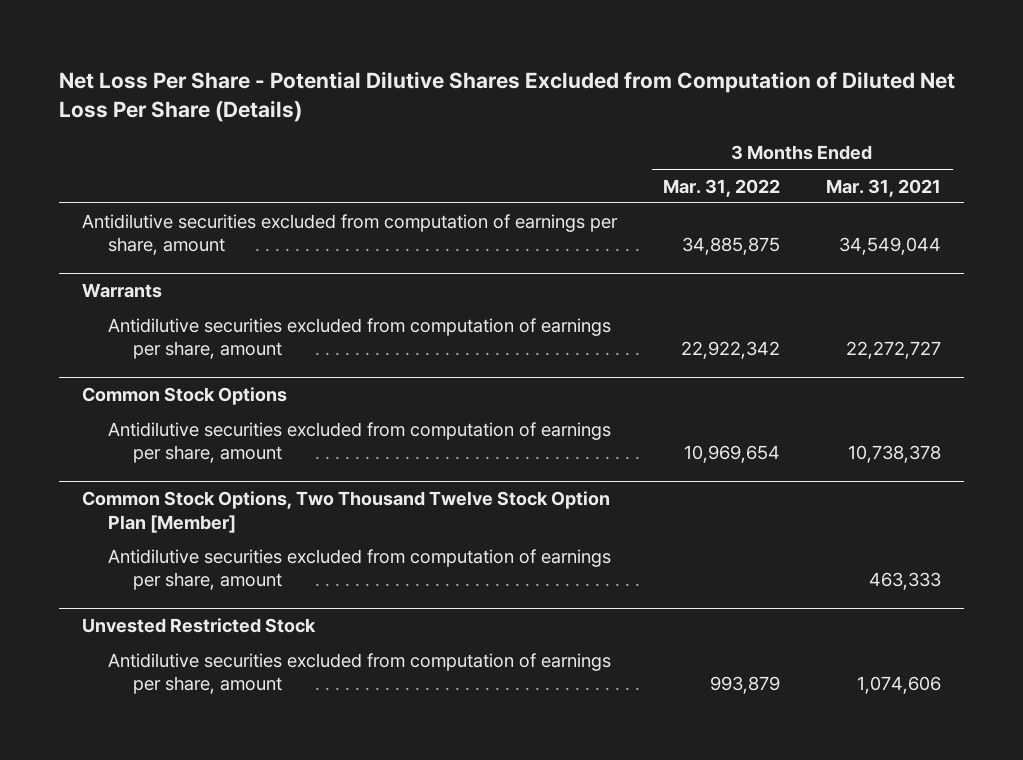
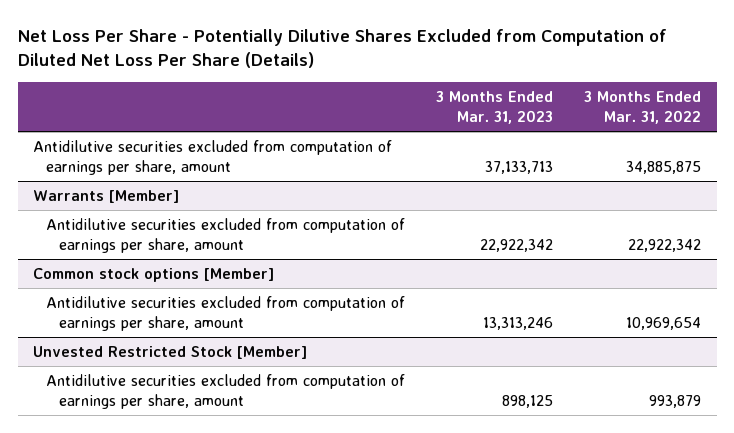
- Net Loss Per Share - Potential Dilutive Shares Excluded from Computation of Diluted Net Loss Per Share (Details)
+ Net Loss Per Share - Potentially Dilutive Shares Excluded from Computation of Diluted Net Loss Per Share (Details)
- | 3 Months Ended Mar. 31, 2022 | 3 Months Ended Mar. 31, 2021
+ | 3 Months Ended Mar. 31, 2023 | 3 Months Ended Mar. 31, 2022
- Warrants
+ Warrants [Member]
- Common Stock Options
+ Common stock options [Member]
- Common Stock Options, Two Thousand Twelve Stock Option Plan [Member]
- Antidilutive securities excluded from computation of earnings per share, amount | | 463,333
- Unvested Restricted Stock
+ Unvested Restricted Stock [Member]

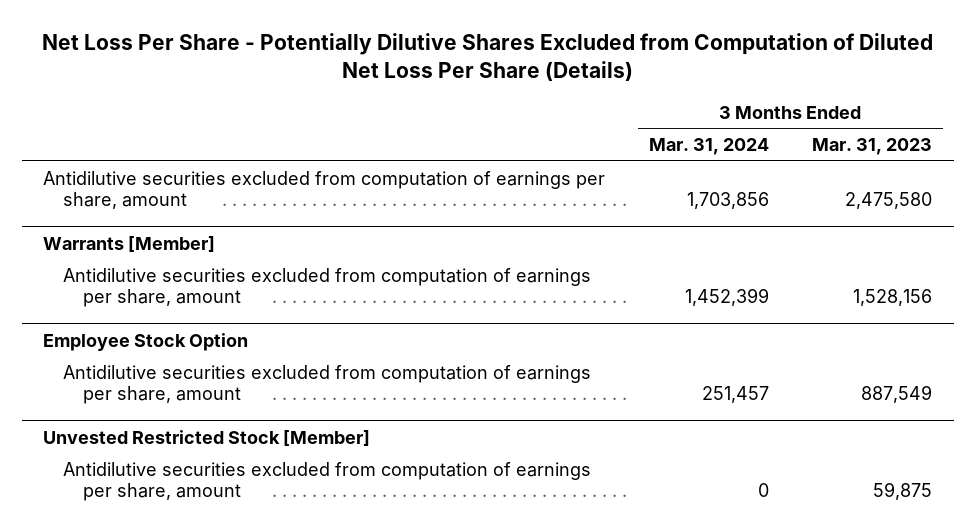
- | 3 Months Ended Mar. 31, 2023 | 3 Months Ended Mar. 31, 2022
+ | 3 Months Ended Mar. 31, 2024 | 3 Months Ended Mar. 31, 2023
- Antidilutive securities excluded from computation of earnings per share, amount | 37,133,713 | 34,885,875
+ Antidilutive securities excluded from computation of earnings per share, amount | 1,703,856 | 2,475,580
@ Warrants [Member]
- Antidilutive securities excluded from computation of earnings per share, amount | 22,922,342 | 22,922,342
- Common stock options [Member]
- Antidilutive securities excluded from computation of earnings per share, amount | 13,313,246 | 10,969,654
@ Warrants [Member]
+ Antidilutive securities excluded from computation of earnings per share, amount | 1,452,399 | 1,528,156
+ Employee Stock Option
+ Antidilutive securities excluded from computation of earnings per share, amount | 251,457 | 887,549
@ Unvested Restricted Stock [Member]
- Antidilutive securities excluded from computation of earnings per share, amount | 898,125 | 993,879
+ Antidilutive securities excluded from computation of earnings per share, amount | 0 | 59,875

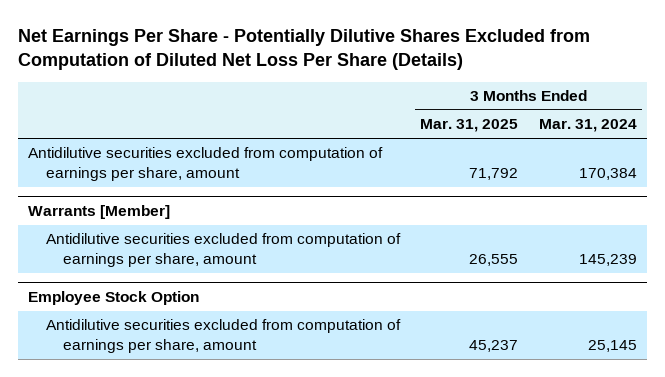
- Net Loss Per Share - Potentially Dilutive Shares Excluded from Computation of Diluted Net Loss Per Share (Details)
+ Net Earnings Per Share - Potentially Dilutive Shares Excluded from Computation of Diluted Net Loss Per Share (Details)
- | 3 Months Ended Mar. 31, 2024 | 3 Months Ended Mar. 31, 2023
+ | 3 Months Ended Mar. 31, 2025 | 3 Months Ended Mar. 31, 2024
- Antidilutive securities excluded from computation of earnings per share, amount | 1,703,856 | 2,475,580
+ Antidilutive securities excluded from computation of earnings per share, amount | 71,792 | 170,384
@ Warrants [Member]
- Antidilutive securities excluded from computation of earnings per share, amount | 1,452,399 | 1,528,156
+ Antidilutive securities excluded from computation of earnings per share, amount | 26,555 | 145,239
@ Employee Stock Option
- Antidilutive securities excluded from computation of earnings per share, amount | 251,457 | 887,549
- Unvested Restricted Stock [Member]
- Antidilutive securities excluded from computation of earnings per share, amount | 0 | 59,875
@ Employee Stock Option
+ Antidilutive securities excluded from computation of earnings per share, amount | 45,237 | 25,145

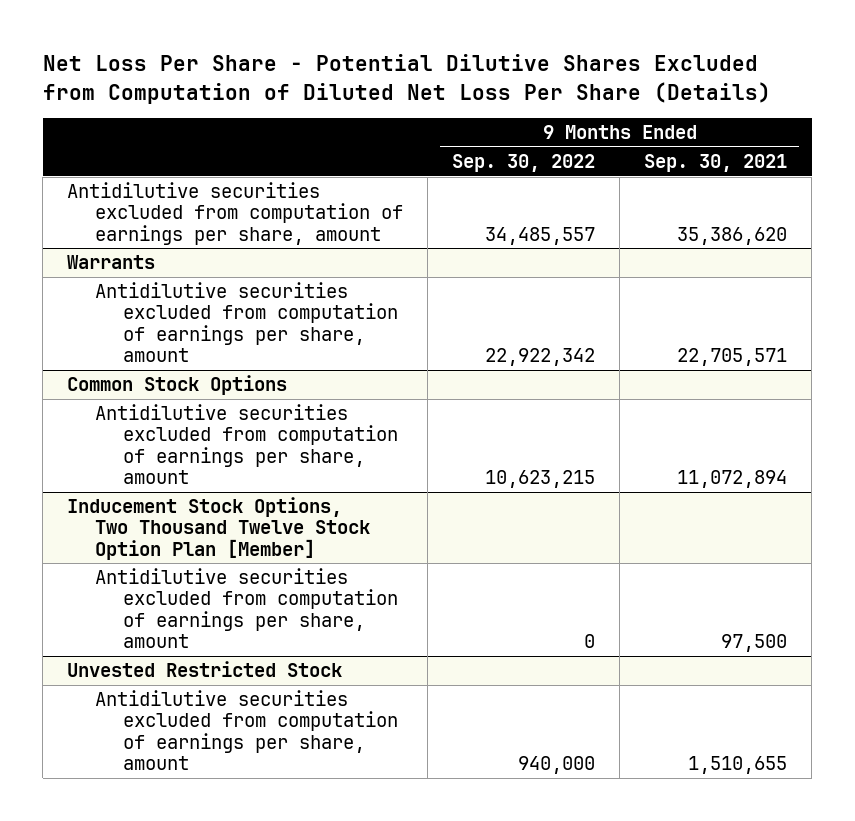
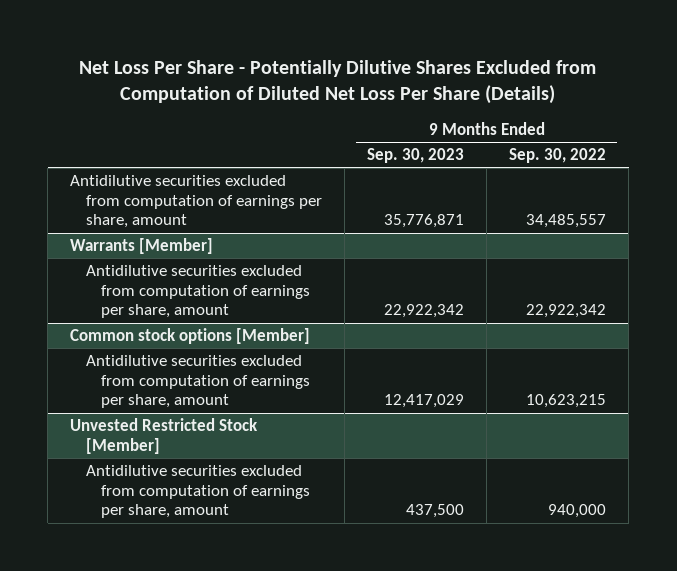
- Net Loss Per Share - Potential Dilutive Shares Excluded from Computation of Diluted Net Loss Per Share (Details)
+ Net Loss Per Share - Potentially Dilutive Shares Excluded from Computation of Diluted Net Loss Per Share (Details)
- | 9 Months Ended Sep. 30, 2022 | 9 Months Ended Sep. 30, 2021
+ | 9 Months Ended Sep. 30, 2023 | 9 Months Ended Sep. 30, 2022
- Warrants
+ Warrants [Member]
- Common Stock Options
+ Common stock options [Member]
- Inducement Stock Options, Two Thousand Twelve Stock Option Plan [Member]
- Antidilutive securities excluded from computation of earnings per share, amount | 0 | 97,500
- Unvested Restricted Stock
+ Unvested Restricted Stock [Member]

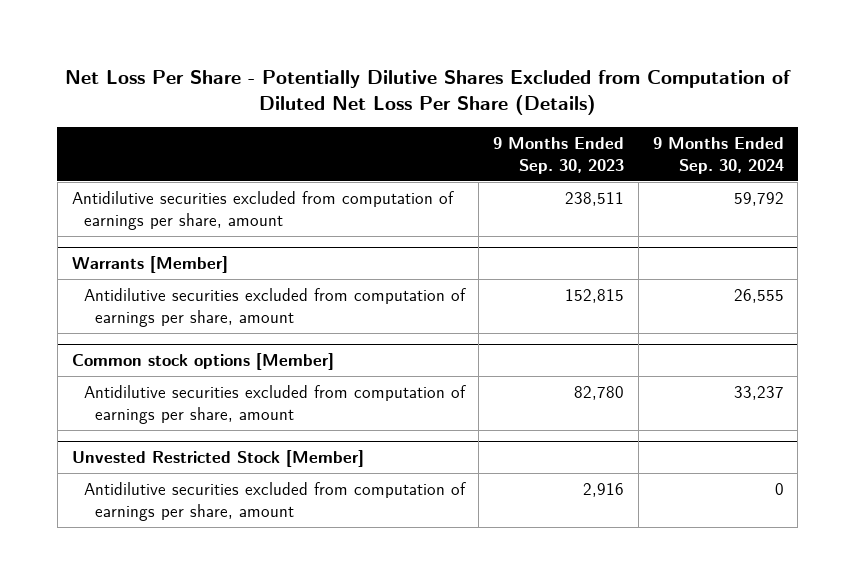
- | 9 Months Ended Sep. 30, 2023 | 9 Months Ended Sep. 30, 2022
+ | 9 Months Ended Sep. 30, 2023 | 9 Months Ended Sep. 30, 2024
- Antidilutive securities excluded from computation of earnings per share, amount | 35,776,871 | 34,485,557
+ Antidilutive securities excluded from computation of earnings per share, amount | 238,511 | 59,792
@ Warrants [Member]
- Antidilutive securities excluded from computation of earnings per share, amount | 22,922,342 | 22,922,342
+ Antidilutive securities excluded from computation of earnings per share, amount | 152,815 | 26,555
@ Common stock options [Member]
- Antidilutive securities excluded from computation of earnings per share, amount | 12,417,029 | 10,623,215
+ Antidilutive securities excluded from computation of earnings per share, amount | 82,780 | 33,237
@ Unvested Restricted Stock [Member]
- Antidilutive securities excluded from computation of earnings per share, amount | 437,500 | 940,000
+ Antidilutive securities excluded from computation of earnings per share, amount | 2,916 | 0

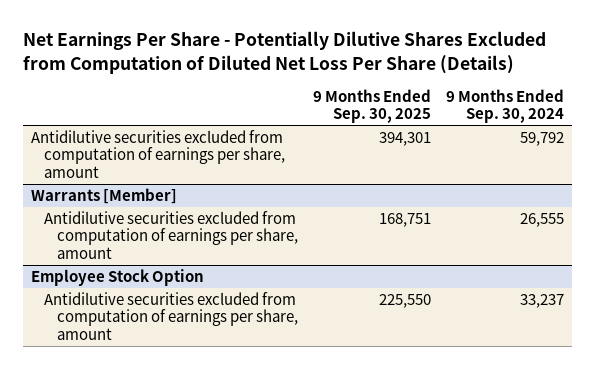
- Net Loss Per Share - Potentially Dilutive Shares Excluded from Computation of Diluted Net Loss Per Share (Details)
+ Net Earnings Per Share - Potentially Dilutive Shares Excluded from Computation of Diluted Net Loss Per Share (Details)
- | 9 Months Ended Sep. 30, 2023 | 9 Months Ended Sep. 30, 2024
+ | 9 Months Ended Sep. 30, 2025 | 9 Months Ended Sep. 30, 2024
- Common stock options [Member]
+ Employee Stock Option
- Unvested Restricted Stock [Member]
- Antidilutive securities excluded from computation of earnings per share, amount | 2,916 | 0

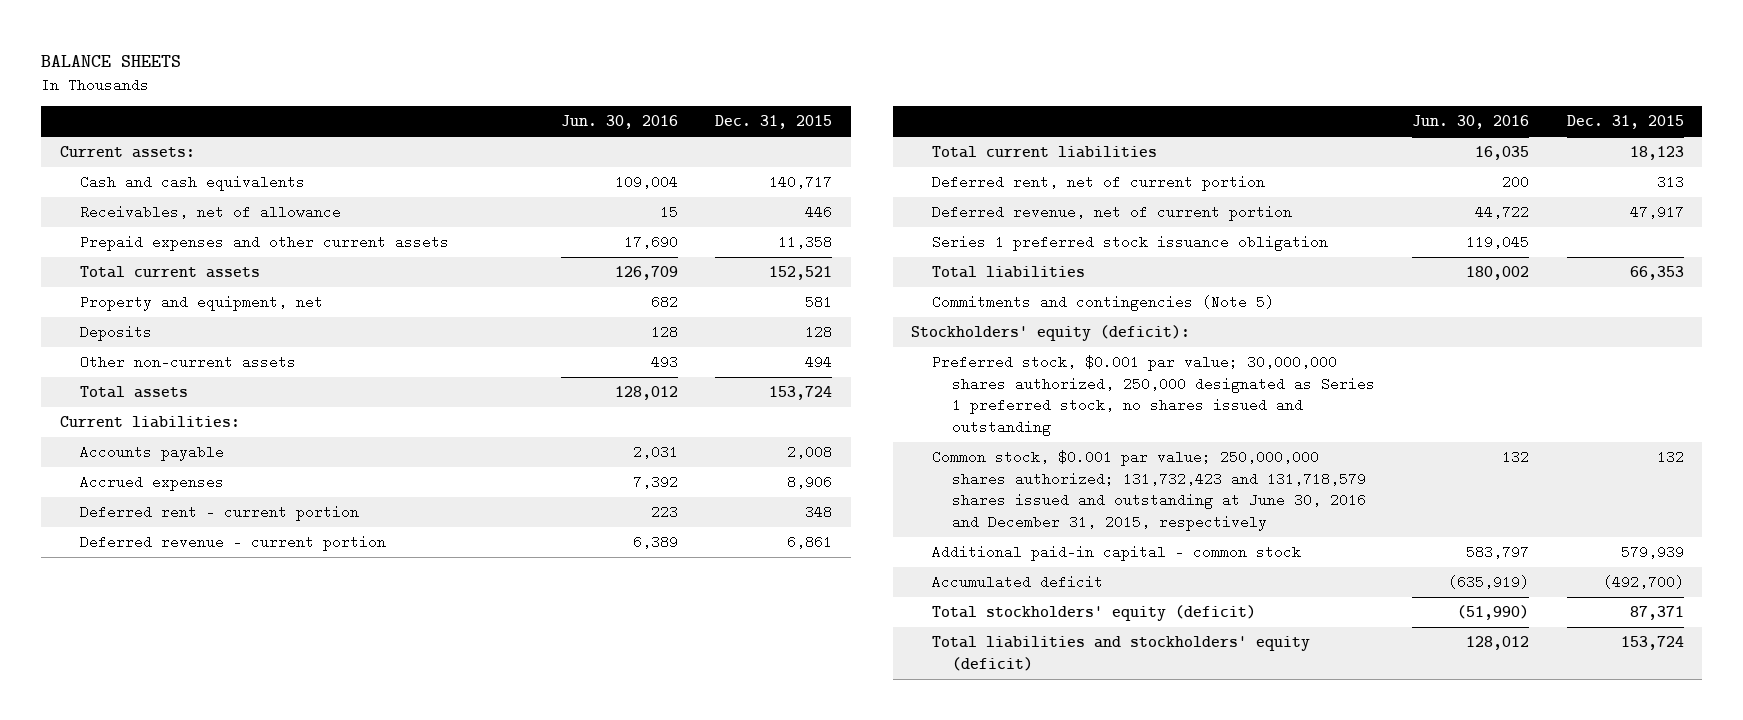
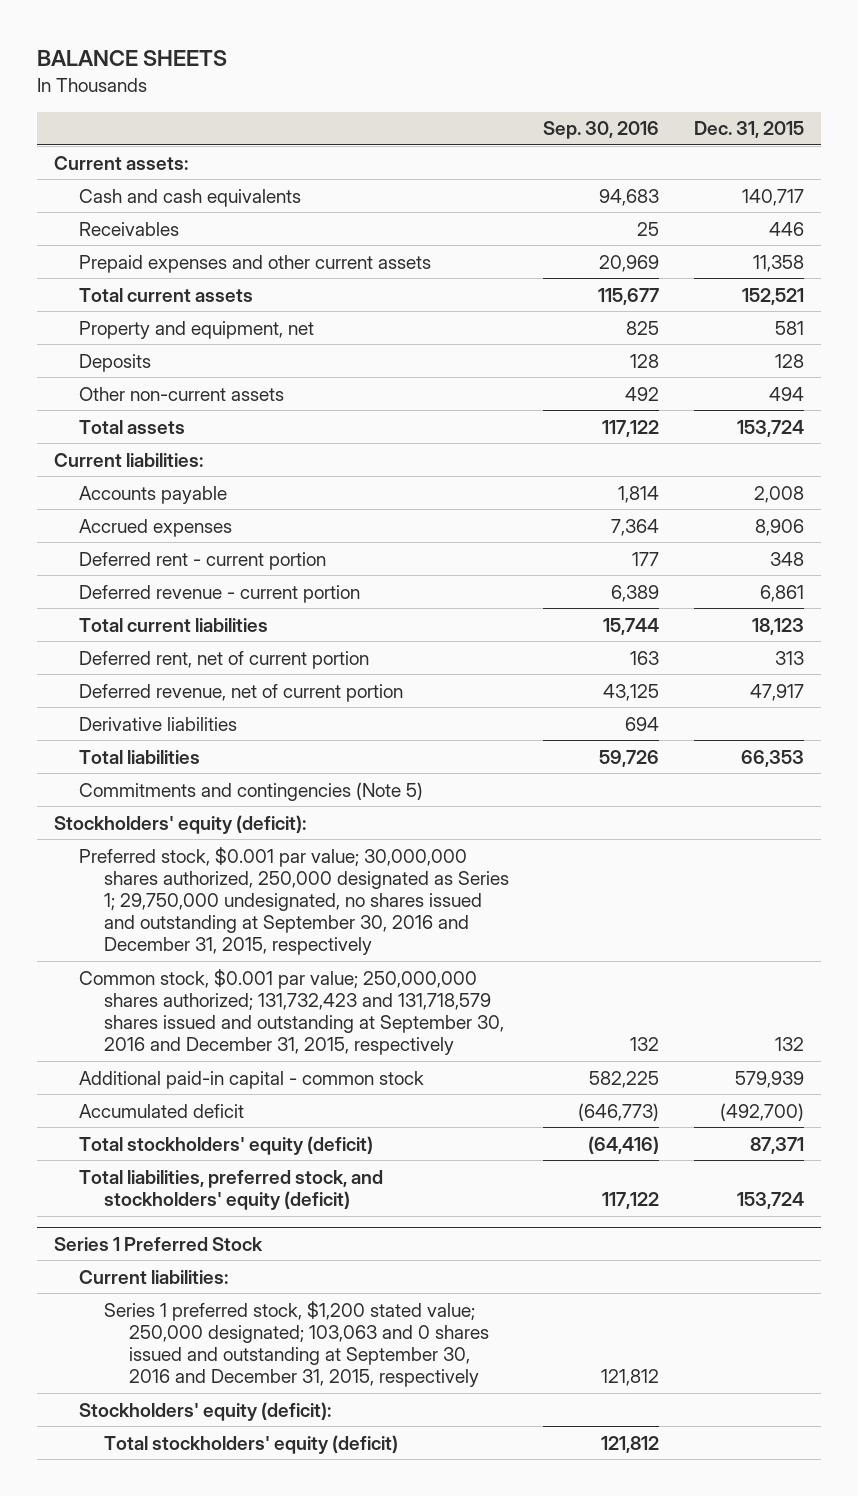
- | Jun. 30, 2016 | Dec. 31, 2015
+ | Sep. 30, 2016 | Dec. 31, 2015
- Receivables, net of allowance | 15 | 446
+ Receivables | 25 | 446
- Series 1 preferred stock issuance obligation | 119,045 |
+ Derivative liabilities | 694 |
- Preferred stock, $0.001 par value; 30,000,000 shares authorized, 250,000 designated as Series 1 preferred stock, no shares issued and outstanding
- Common stock, $0.001 par value; 250,000,000 shares authorized; 131,732,423 and 131,718,579 shares issued and outstanding at June 30, 2016 and December 31, 2015, respectively | 132 | 132
+ Preferred stock, $0.001 par value; 30,000,000 shares authorized, 250,000 designated as Series 1; 29,750,000 undesignated, no shares issued and outstanding at September 30, 2016 and December 31, 2015, respectively
+ Common stock, $0.001 par value; 250,000,000 shares authorized; 131,732,423 and 131,718,579 shares issued and outstanding at September 30, 2016 and December 31, 2015, respectively | 132 | 132
- Total liabilities and stockholders' equity (deficit) | 128,012 | 153,724
+ Total liabilities, preferred stock, and stockholders' equity (deficit) | 117,122 | 153,724
+ Series 1 Preferred Stock
+ Current liabilities:
+ Series 1 preferred stock, $1,200 stated value; 250,000 designated; 103,063 and 0 shares issued and outstanding at September 30, 2016 and December 31, 2015, respectively | 121,812 |
+ Stockholders' equity (deficit):
+ Total stockholders' equity (deficit) | 121,812 |

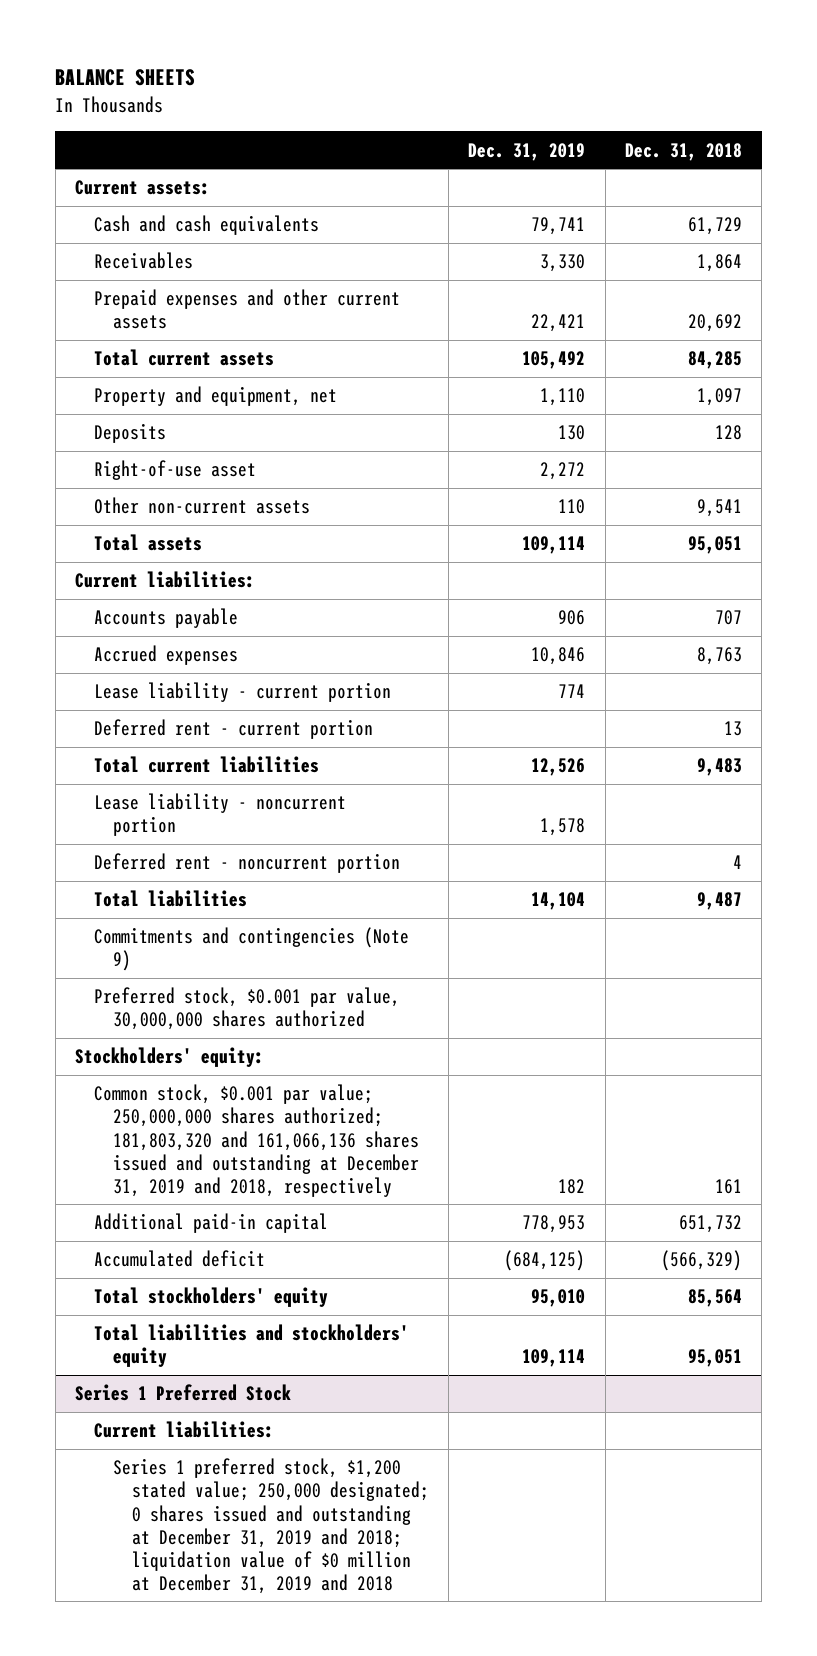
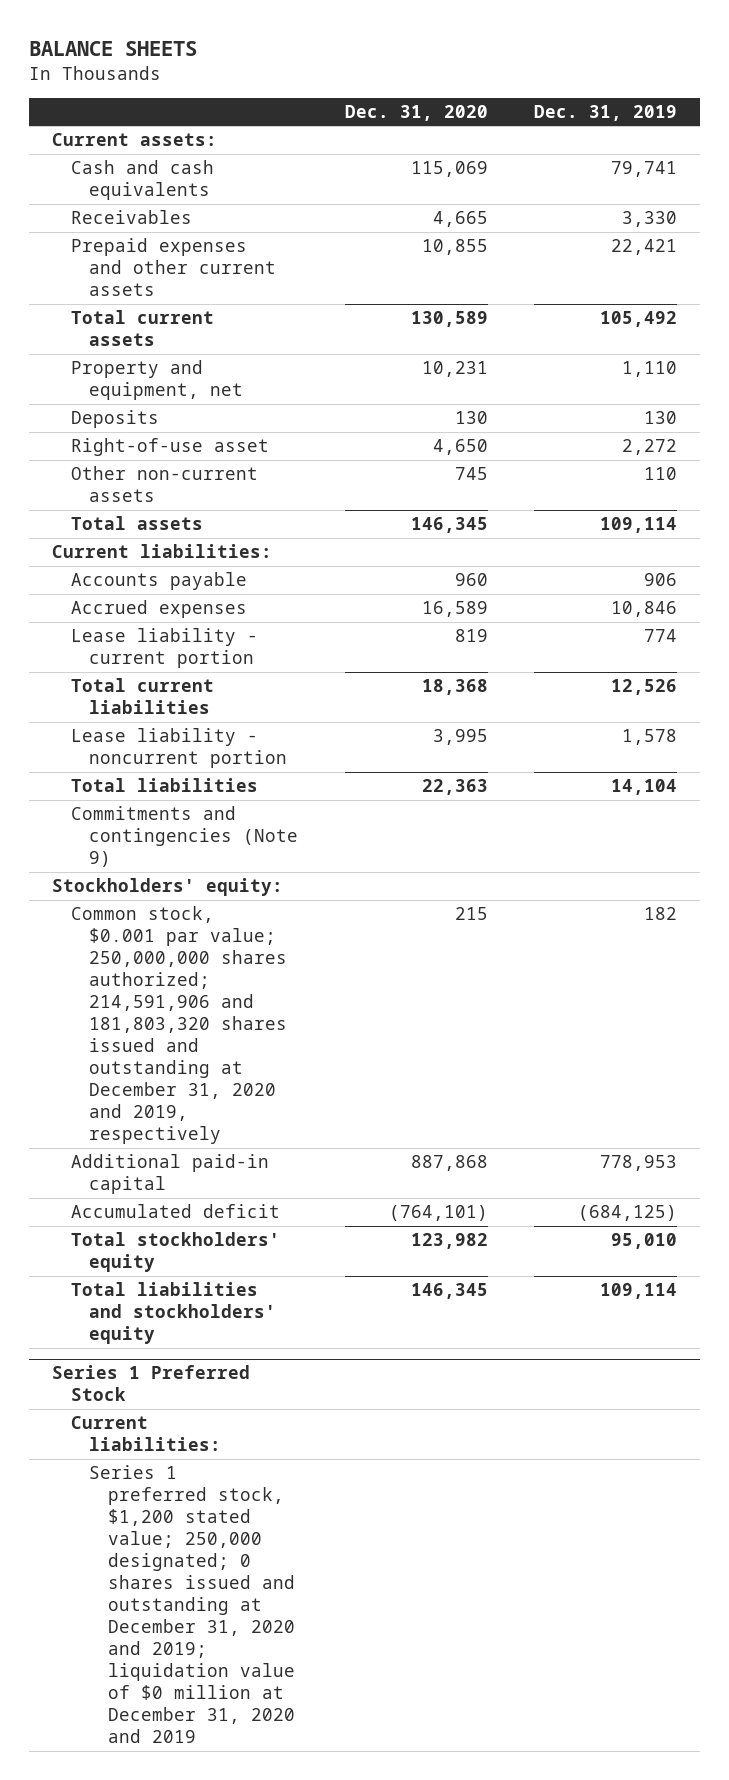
- | Dec. 31, 2019 | Dec. 31, 2018
+ | Dec. 31, 2020 | Dec. 31, 2019
- Deferred rent - current portion | | 13
- Deferred rent - noncurrent portion | | 4
- Preferred stock, $0.001 par value, 30,000,000 shares authorized
- Common stock, $0.001 par value; 250,000,000 shares authorized; 181,803,320 and 161,066,136 shares issued and outstanding at December 31, 2019 and 2018, respectively | 182 | 161
+ Common stock, $0.001 par value; 250,000,000 shares authorized; 214,591,906 and 181,803,320 shares issued and outstanding at December 31, 2020 and 2019, respectively | 215 | 182
@ Series 1 Preferred Stock
- Series 1 preferred stock, $1,200 stated value; 250,000 designated; 0 shares issued and outstanding at December 31, 2019 and 2018; liquidation value of $0 million at December 31, 2019 and 2018
+ Series 1 preferred stock, $1,200 stated value; 250,000 designated; 0 shares issued and outstanding at December 31, 2020 and 2019; liquidation value of $0 million at December 31, 2020 and 2019

